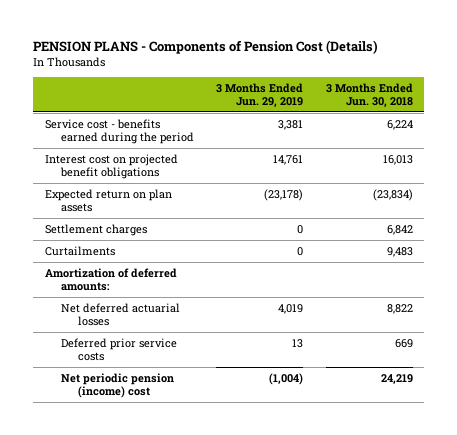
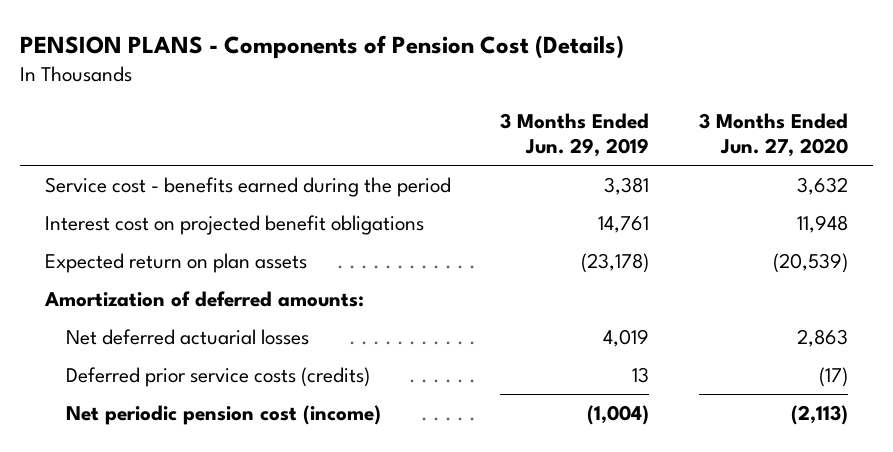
- | 3 Months Ended Jun. 29, 2019 | 3 Months Ended Jun. 30, 2018
+ | 3 Months Ended Jun. 29, 2019 | 3 Months Ended Jun. 27, 2020
- Settlement charges | 0 | 6,842
- Curtailments | 0 | 9,483
- Deferred prior service costs | 13 | 669
- Net periodic pension (income) cost | (1,004) | 24,219
+ Deferred prior service costs (credits) | 13 | (17)
+ Net periodic pension cost (income) | (1,004) | (2,113)

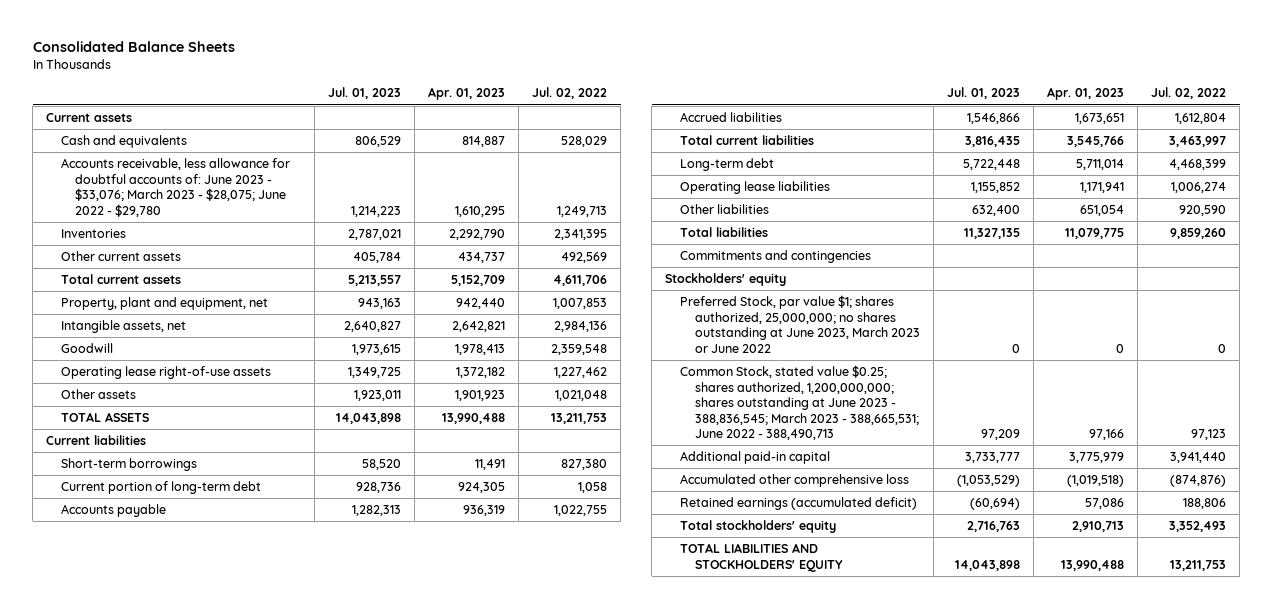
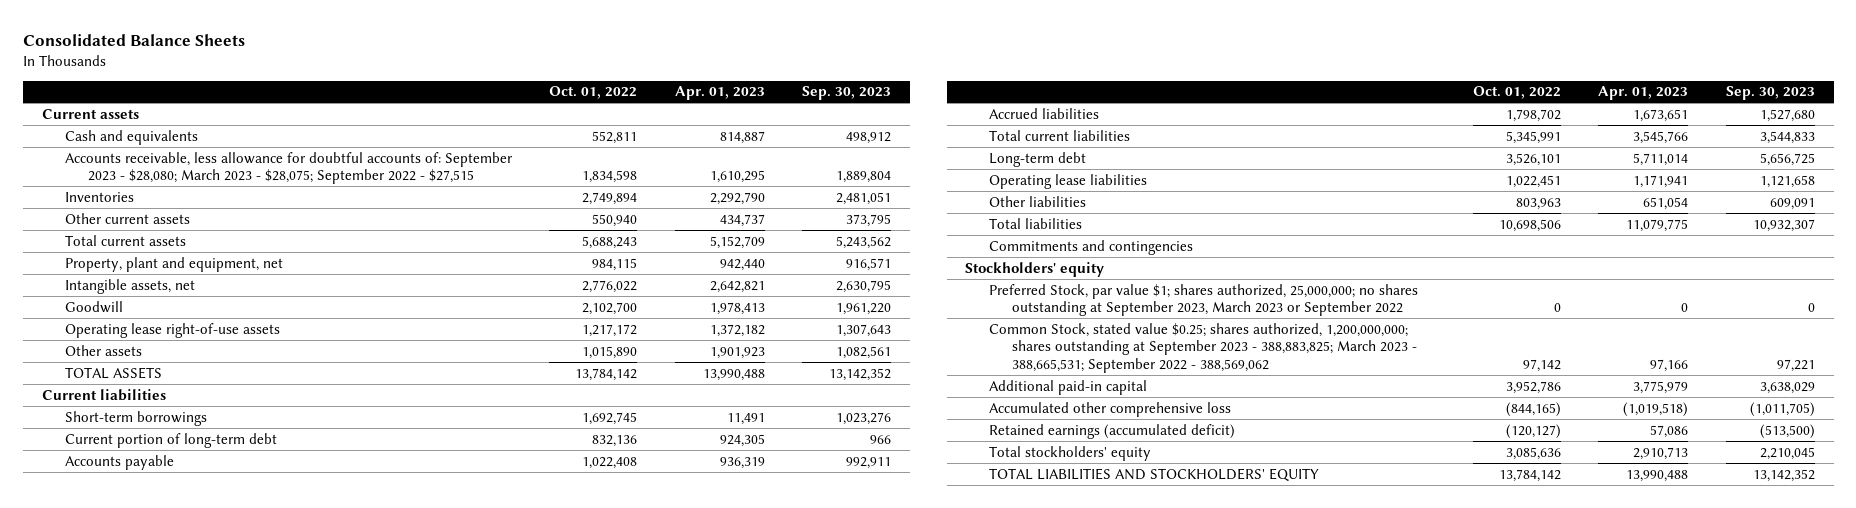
- | Jul. 01, 2023 | Apr. 01, 2023 | Jul. 02, 2022
+ | Oct. 01, 2022 | Apr. 01, 2023 | Sep. 30, 2023
- Accounts receivable, less allowance for doubtful accounts of: June 2023 - $33,076; March 2023 - $28,075; June 2022 - $29,780 | 1,214,223 | 1,610,295 | 1,249,713
+ Accounts receivable, less allowance for doubtful accounts of: September 2023 - $28,080; March 2023 - $28,075; September 2022 - $27,515 | 1,834,598 | 1,610,295 | 1,889,804
- Preferred Stock, par value $1; shares authorized, 25,000,000; no shares outstanding at June 2023, March 2023 or June 2022 | 0 | 0 | 0
- Common Stock, stated value $0.25; shares authorized, 1,200,000,000; shares outstanding at June 2023 - 388,836,545; March 2023 - 388,665,531; June 2022 - 388,490,713 | 97,209 | 97,166 | 97,123
+ Preferred Stock, par value $1; shares authorized, 25,000,000; no shares outstanding at September 2023, March 2023 or September 2022 | 0 | 0 | 0
+ Common Stock, stated value $0.25; shares authorized, 1,200,000,000; shares outstanding at September 2023 - 388,883,825; March 2023 - 388,665,531; September 2022 - 388,569,062 | 97,142 | 97,166 | 97,221

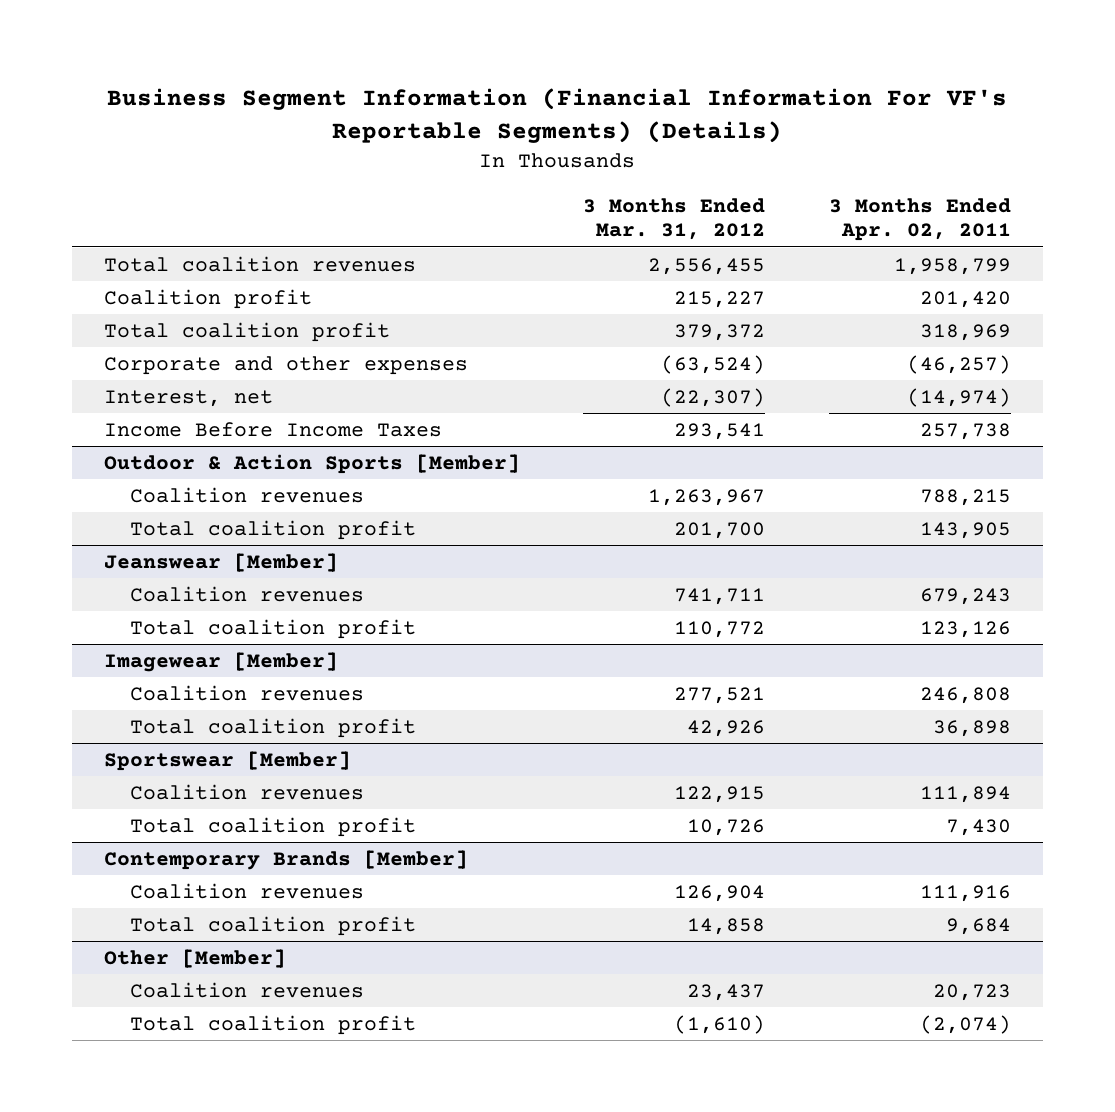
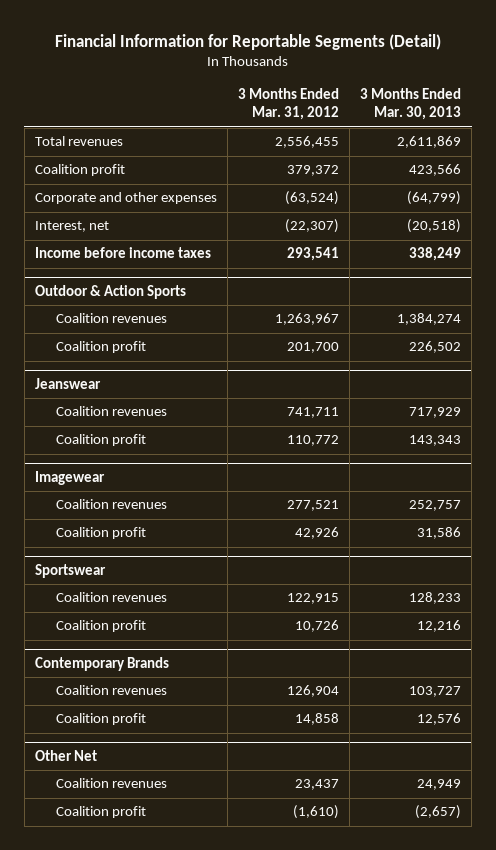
- Business Segment Information (Financial Information For VF's Reportable Segments) (Details)
+ Financial Information for Reportable Segments (Detail)
- | 3 Months Ended Mar. 31, 2012 | 3 Months Ended Apr. 02, 2011
+ | 3 Months Ended Mar. 31, 2012 | 3 Months Ended Mar. 30, 2013
- Total coalition revenues | 2,556,455 | 1,958,799
- Coalition profit | 215,227 | 201,420
- Total coalition profit | 379,372 | 318,969
+ Total revenues | 2,556,455 | 2,611,869
+ Coalition profit | 379,372 | 423,566
- Income Before Income Taxes | 293,541 | 257,738
- Outdoor & Action Sports [Member]
+ Income before income taxes | 293,541 | 338,249
+ Outdoor & Action Sports
- Total coalition profit | 201,700 | 143,905
- Jeanswear [Member]
+ Coalition profit | 201,700 | 226,502
+ Jeanswear
- Total coalition profit | 110,772 | 123,126
- Imagewear [Member]
+ Coalition profit | 110,772 | 143,343
+ Imagewear
- Total coalition profit | 42,926 | 36,898
- Sportswear [Member]
+ Coalition profit | 42,926 | 31,586
+ Sportswear
- Total coalition profit | 10,726 | 7,430
- Contemporary Brands [Member]
+ Coalition profit | 10,726 | 12,216
+ Contemporary Brands
- Total coalition profit | 14,858 | 9,684
- Other [Member]
+ Coalition profit | 14,858 | 12,576
+ Other Net
- Total coalition profit | (1,610) | (2,074)
+ Coalition profit | (1,610) | (2,657)

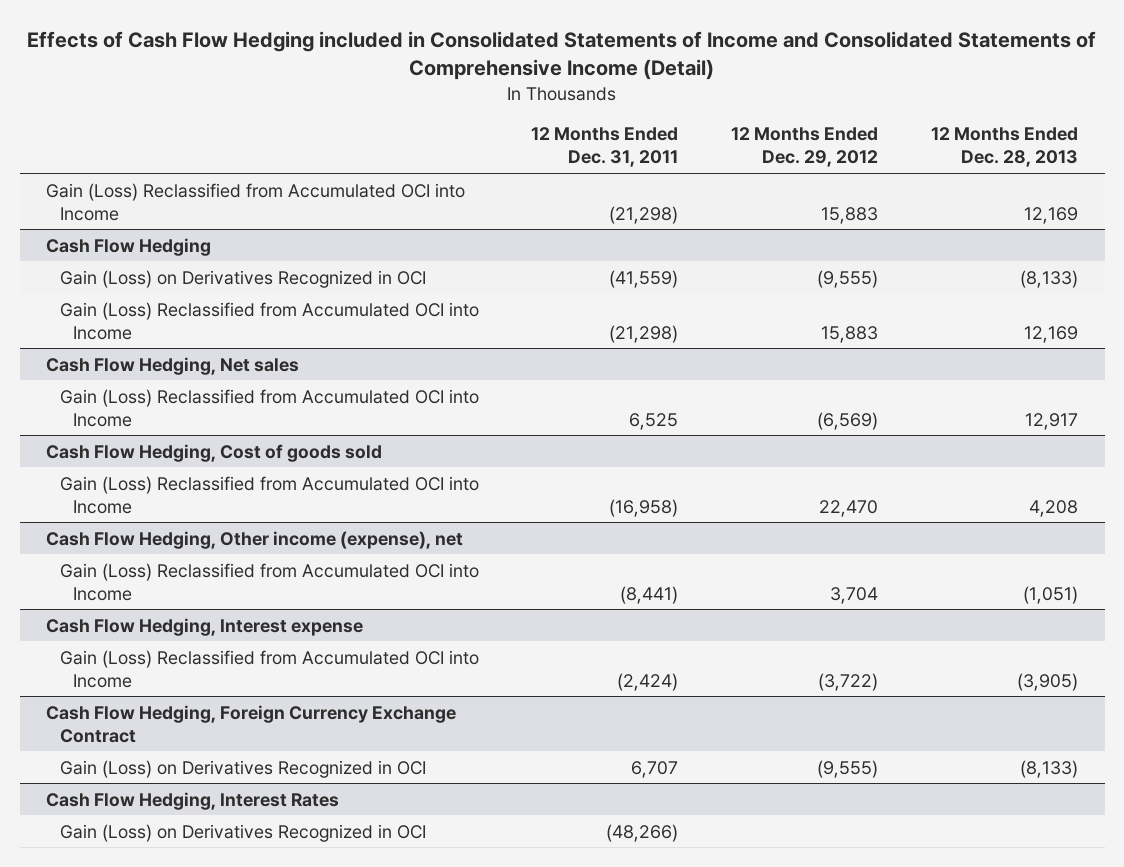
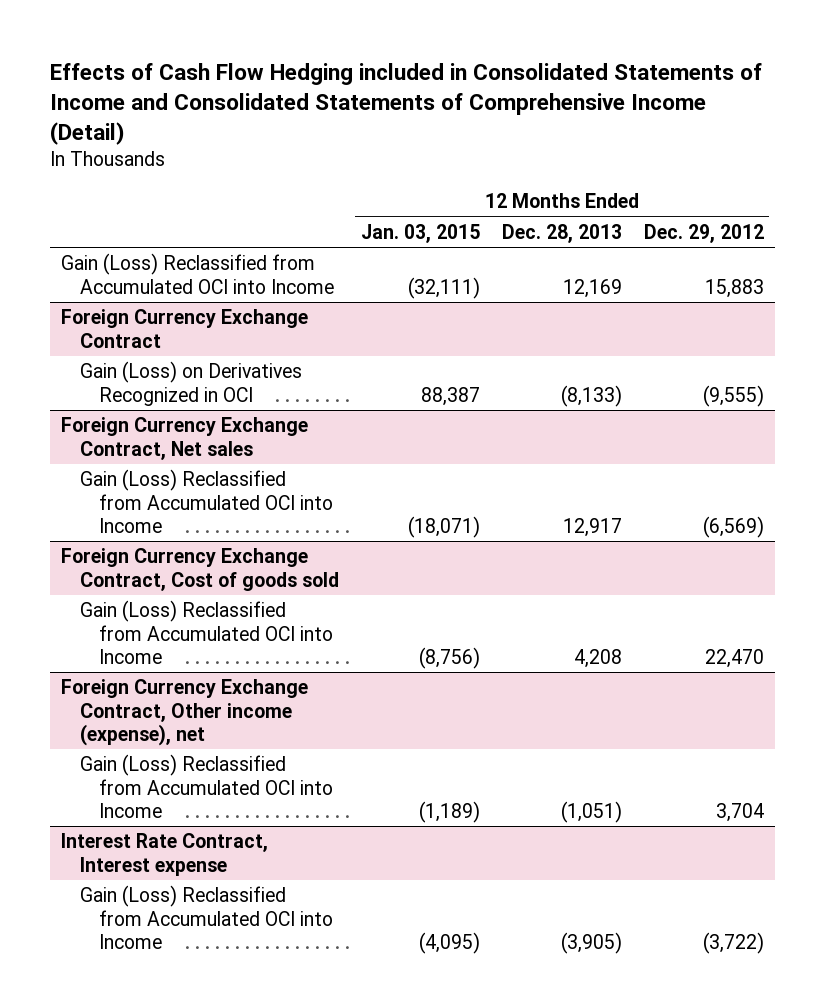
- | 12 Months Ended Dec. 31, 2011 | 12 Months Ended Dec. 29, 2012 | 12 Months Ended Dec. 28, 2013
+ | 12 Months Ended Jan. 03, 2015 | 12 Months Ended Dec. 28, 2013 | 12 Months Ended Dec. 29, 2012
- Cash Flow Hedging
+ Foreign Currency Exchange Contract
- Gain (Loss) Reclassified from Accumulated OCI into Income | (21,298) | 15,883 | 12,169
- Cash Flow Hedging, Net sales
+ Foreign Currency Exchange Contract, Net sales
- Cash Flow Hedging, Cost of goods sold
+ Foreign Currency Exchange Contract, Cost of goods sold
- Cash Flow Hedging, Other income (expense), net
+ Foreign Currency Exchange Contract, Other income (expense), net
- Cash Flow Hedging, Interest expense
+ Interest Rate Contract, Interest expense
- Cash Flow Hedging, Foreign Currency Exchange Contract
- Gain (Loss) on Derivatives Recognized in OCI | 6,707 | (9,555) | (8,133)
- Cash Flow Hedging, Interest Rates
- Gain (Loss) on Derivatives Recognized in OCI | (48,266) | |

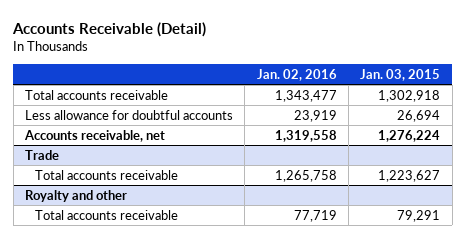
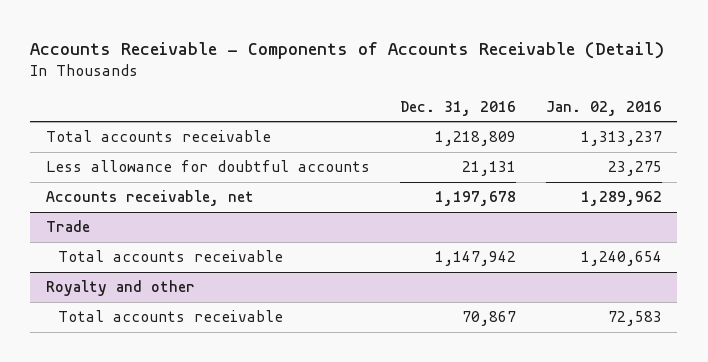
- Accounts Receivable (Detail)
+ Accounts Receivable - Components of Accounts Receivable (Detail)
- | Jan. 02, 2016 | Jan. 03, 2015
+ | Dec. 31, 2016 | Jan. 02, 2016
- Total accounts receivable | 1,343,477 | 1,302,918
- Less allowance for doubtful accounts | 23,919 | 26,694
- Accounts receivable, net | 1,319,558 | 1,276,224
+ Total accounts receivable | 1,218,809 | 1,313,237
+ Less allowance for doubtful accounts | 21,131 | 23,275
+ Accounts receivable, net | 1,197,678 | 1,289,962
@ Trade
- Total accounts receivable | 1,265,758 | 1,223,627
+ Total accounts receivable | 1,147,942 | 1,240,654
@ Royalty and other
- Total accounts receivable | 77,719 | 79,291
+ Total accounts receivable | 70,867 | 72,583

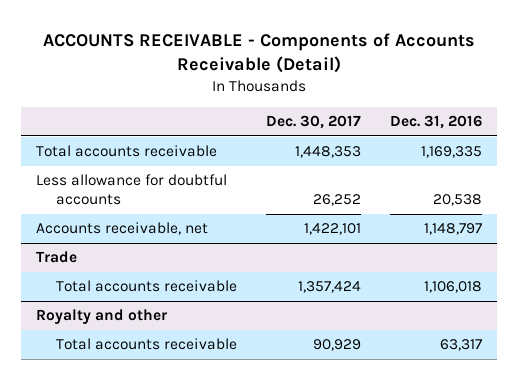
- Accounts Receivable - Components of Accounts Receivable (Detail)
+ ACCOUNTS RECEIVABLE - Components of Accounts Receivable (Detail)
- | Dec. 31, 2016 | Jan. 02, 2016
+ | Dec. 30, 2017 | Dec. 31, 2016
- Total accounts receivable | 1,218,809 | 1,313,237
- Less allowance for doubtful accounts | 21,131 | 23,275
- Accounts receivable, net | 1,197,678 | 1,289,962
+ Total accounts receivable | 1,448,353 | 1,169,335
+ Less allowance for doubtful accounts | 26,252 | 20,538
+ Accounts receivable, net | 1,422,101 | 1,148,797
@ Trade
- Total accounts receivable | 1,147,942 | 1,240,654
+ Total accounts receivable | 1,357,424 | 1,106,018
@ Royalty and other
- Total accounts receivable | 70,867 | 72,583
+ Total accounts receivable | 90,929 | 63,317

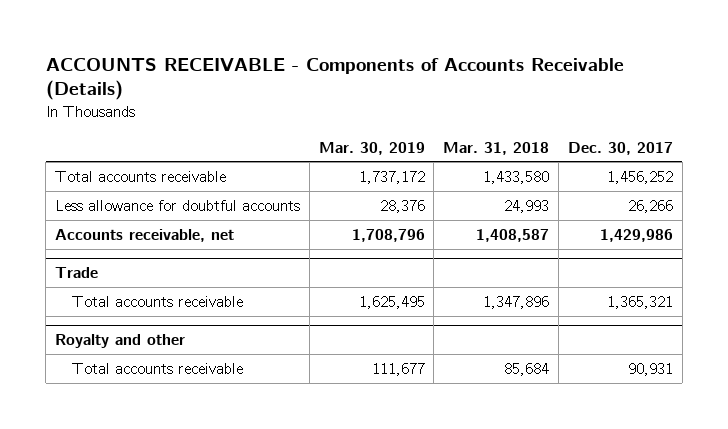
- ACCOUNTS RECEIVABLE - Components of Accounts Receivable (Detail)
+ ACCOUNTS RECEIVABLE - Components of Accounts Receivable (Details)
- | Dec. 30, 2017 | Dec. 31, 2016
+ | Mar. 30, 2019 | Mar. 31, 2018 | Dec. 30, 2017
- Total accounts receivable | 1,448,353 | 1,169,335
- Less allowance for doubtful accounts | 26,252 | 20,538
- Accounts receivable, net | 1,422,101 | 1,148,797
+ Total accounts receivable | 1,737,172 | 1,433,580 | 1,456,252
+ Less allowance for doubtful accounts | 28,376 | 24,993 | 26,266
+ Accounts receivable, net | 1,708,796 | 1,408,587 | 1,429,986
@ Trade
- Total accounts receivable | 1,357,424 | 1,106,018
+ Total accounts receivable | 1,625,495 | 1,347,896 | 1,365,321
@ Royalty and other
- Total accounts receivable | 90,929 | 63,317
+ Total accounts receivable | 111,677 | 85,684 | 90,931

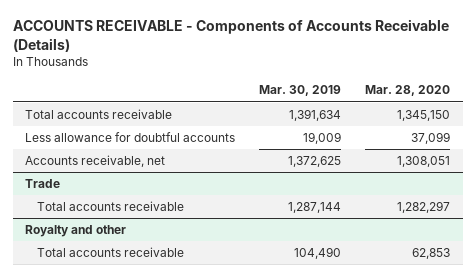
- | Mar. 30, 2019 | Mar. 31, 2018 | Dec. 30, 2017
+ | Mar. 30, 2019 | Mar. 28, 2020
- Total accounts receivable | 1,737,172 | 1,433,580 | 1,456,252
- Less allowance for doubtful accounts | 28,376 | 24,993 | 26,266
- Accounts receivable, net | 1,708,796 | 1,408,587 | 1,429,986
+ Total accounts receivable | 1,391,634 | 1,345,150
+ Less allowance for doubtful accounts | 19,009 | 37,099
+ Accounts receivable, net | 1,372,625 | 1,308,051
@ Trade
- Total accounts receivable | 1,625,495 | 1,347,896 | 1,365,321
+ Total accounts receivable | 1,287,144 | 1,282,297
@ Royalty and other
- Total accounts receivable | 111,677 | 85,684 | 90,931
+ Total accounts receivable | 104,490 | 62,853

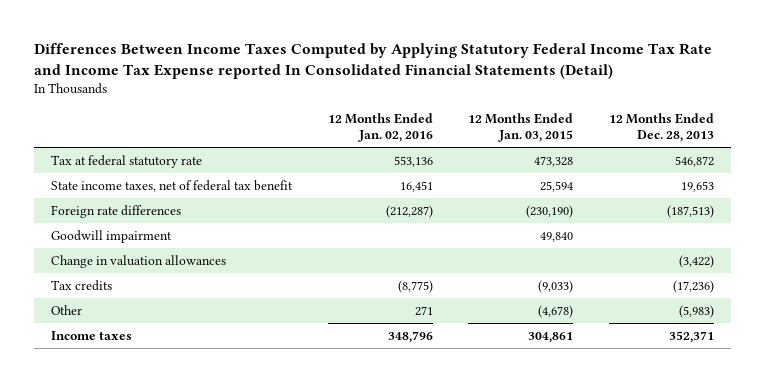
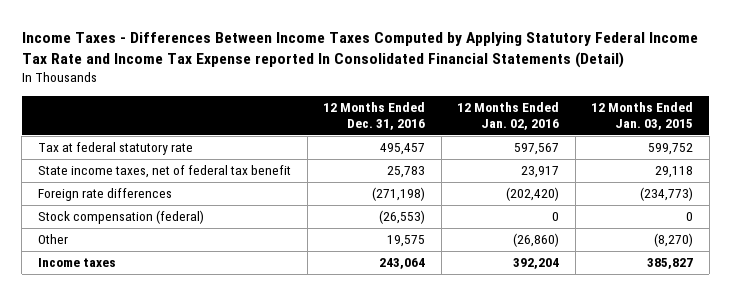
- Differences Between Income Taxes Computed by Applying Statutory Federal Income Tax Rate and Income Tax Expense reported In Consolidated Financial Statements (Detail)
+ Income Taxes - Differences Between Income Taxes Computed by Applying Statutory Federal Income Tax Rate and Income Tax Expense reported In Consolidated Financial Statements (Detail)
- | 12 Months Ended Jan. 02, 2016 | 12 Months Ended Jan. 03, 2015 | 12 Months Ended Dec. 28, 2013
+ | 12 Months Ended Dec. 31, 2016 | 12 Months Ended Jan. 02, 2016 | 12 Months Ended Jan. 03, 2015
- Tax at federal statutory rate | 553,136 | 473,328 | 546,872
- State income taxes, net of federal tax benefit | 16,451 | 25,594 | 19,653
- Foreign rate differences | (212,287) | (230,190) | (187,513)
- Goodwill impairment | | 49,840 |
- Change in valuation allowances | | | (3,422)
- Tax credits | (8,775) | (9,033) | (17,236)
- Other | 271 | (4,678) | (5,983)
- Income taxes | 348,796 | 304,861 | 352,371
+ Tax at federal statutory rate | 495,457 | 597,567 | 599,752
+ State income taxes, net of federal tax benefit | 25,783 | 23,917 | 29,118
+ Foreign rate differences | (271,198) | (202,420) | (234,773)
+ Stock compensation (federal) | (26,553) | 0 | 0
+ Other | 19,575 | (26,860) | (8,270)
+ Income taxes | 243,064 | 392,204 | 385,827

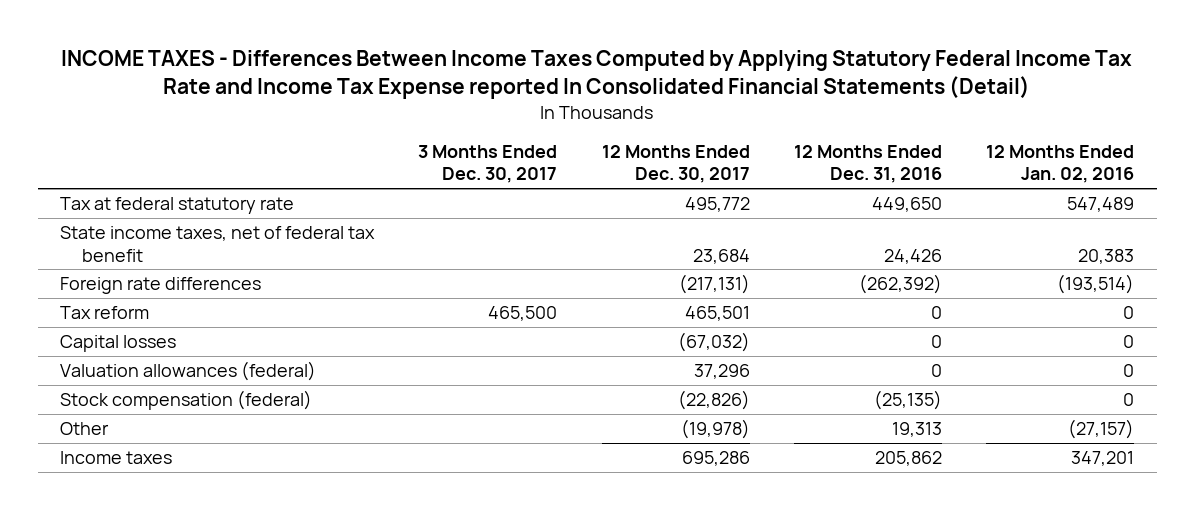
- Income Taxes - Differences Between Income Taxes Computed by Applying Statutory Federal Income Tax Rate and Income Tax Expense reported In Consolidated Financial Statements (Detail)
+ INCOME TAXES - Differences Between Income Taxes Computed by Applying Statutory Federal Income Tax Rate and Income Tax Expense reported In Consolidated Financial Statements (Detail)
- | 12 Months Ended Dec. 31, 2016 | 12 Months Ended Jan. 02, 2016 | 12 Months Ended Jan. 03, 2015
+ | 3 Months Ended Dec. 30, 2017 | 12 Months Ended Dec. 30, 2017 | 12 Months Ended Dec. 31, 2016 | 12 Months Ended Jan. 02, 2016
- Tax at federal statutory rate | 495,457 | 597,567 | 599,752
- State income taxes, net of federal tax benefit | 25,783 | 23,917 | 29,118
- Foreign rate differences | (271,198) | (202,420) | (234,773)
- Stock compensation (federal) | (26,553) | 0 | 0
- Other | 19,575 | (26,860) | (8,270)
- Income taxes | 243,064 | 392,204 | 385,827
+ Tax at federal statutory rate | | 495,772 | 449,650 | 547,489
+ State income taxes, net of federal tax benefit | | 23,684 | 24,426 | 20,383
+ Foreign rate differences | | (217,131) | (262,392) | (193,514)
+ Tax reform | 465,500 | 465,501 | 0 | 0
+ Capital losses | | (67,032) | 0 | 0
+ Valuation allowances (federal) | | 37,296 | 0 | 0
+ Stock compensation (federal) | | (22,826) | (25,135) | 0
+ Other | | (19,978) | 19,313 | (27,157)
+ Income taxes | | 695,286 | 205,862 | 347,201

